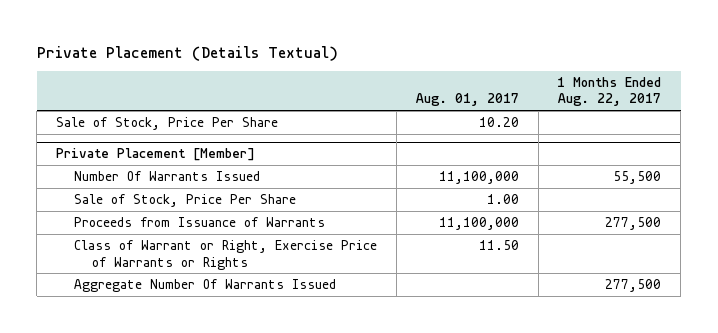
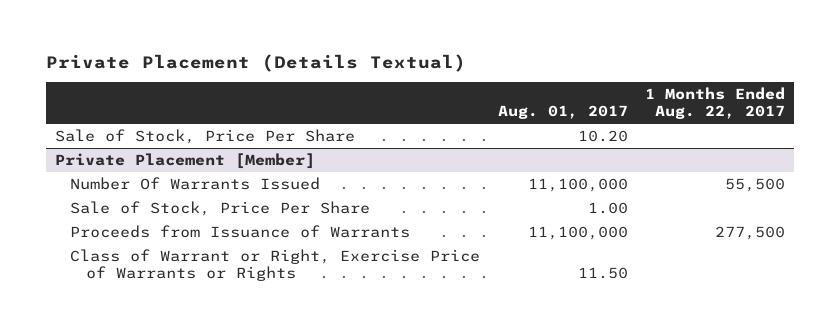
@ Private Placement [Member]
- Aggregate Number Of Warrants Issued | | 277,500

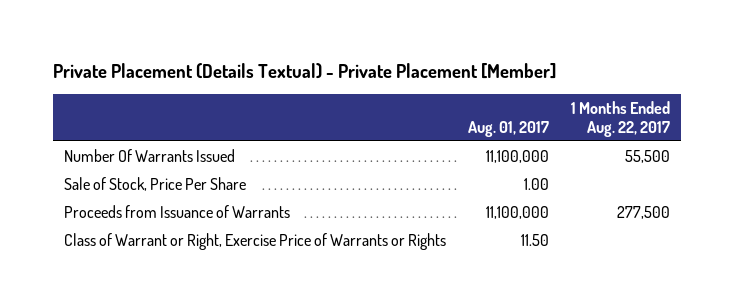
- Private Placement (Details Textual)
+ Private Placement (Details Textual) - Private Placement [Member]
- Sale of Stock, Price Per Share | 10.20 |
- Private Placement [Member]

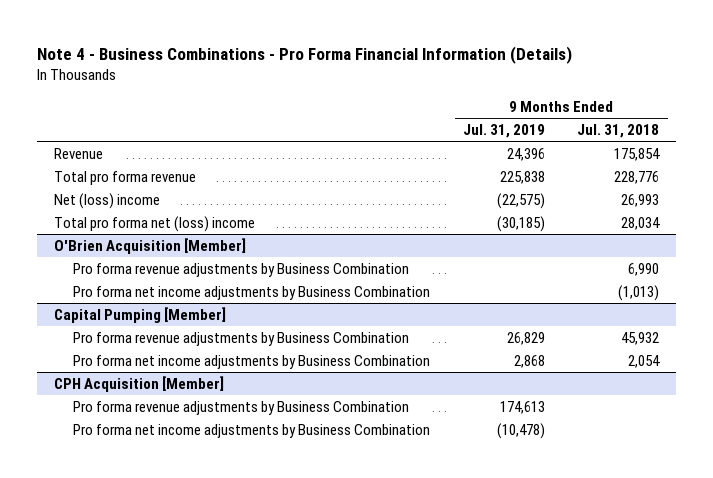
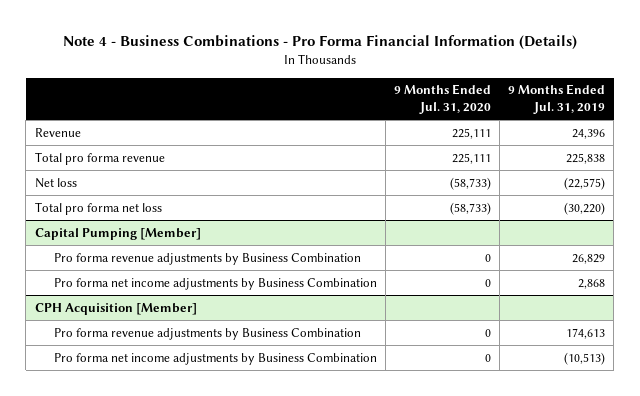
- | 9 Months Ended Jul. 31, 2019 | 9 Months Ended Jul. 31, 2018
+ | 9 Months Ended Jul. 31, 2020 | 9 Months Ended Jul. 31, 2019
- Net (loss) income | (22,575) | 26,993
- Total pro forma net (loss) income | (30,185) | 28,034
- O'Brien Acquisition [Member]
- Pro forma revenue adjustments by Business Combination | | 6,990
- Pro forma net income adjustments by Business Combination | | (1,013)
+ Net loss | (58,733) | (22,575)
+ Total pro forma net loss | (58,733) | (30,220)
@ CPH Acquisition [Member]
- Pro forma net income adjustments by Business Combination | (10,478) |
+ Pro forma net income adjustments by Business Combination | 0 | (10,513)

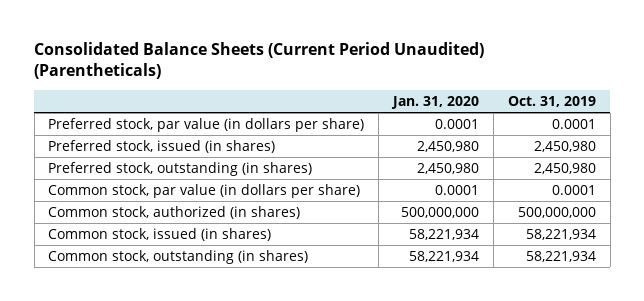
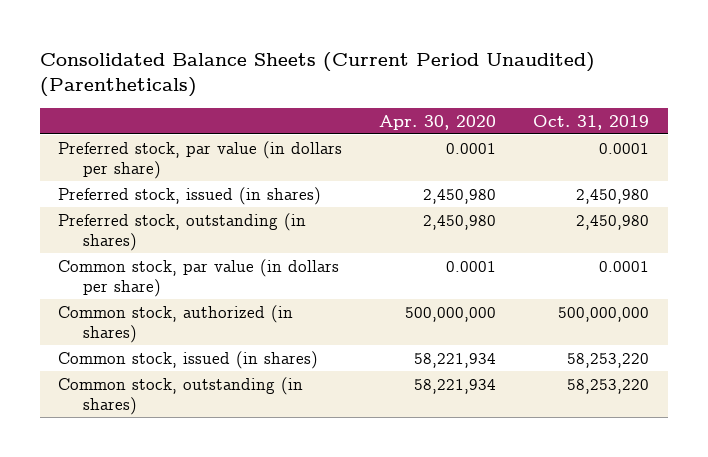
- | Jan. 31, 2020 | Oct. 31, 2019
+ | Apr. 30, 2020 | Oct. 31, 2019
- Common stock, issued (in shares) | 58,221,934 | 58,221,934
- Common stock, outstanding (in shares) | 58,221,934 | 58,221,934
+ Common stock, issued (in shares) | 58,221,934 | 58,253,220
+ Common stock, outstanding (in shares) | 58,221,934 | 58,253,220

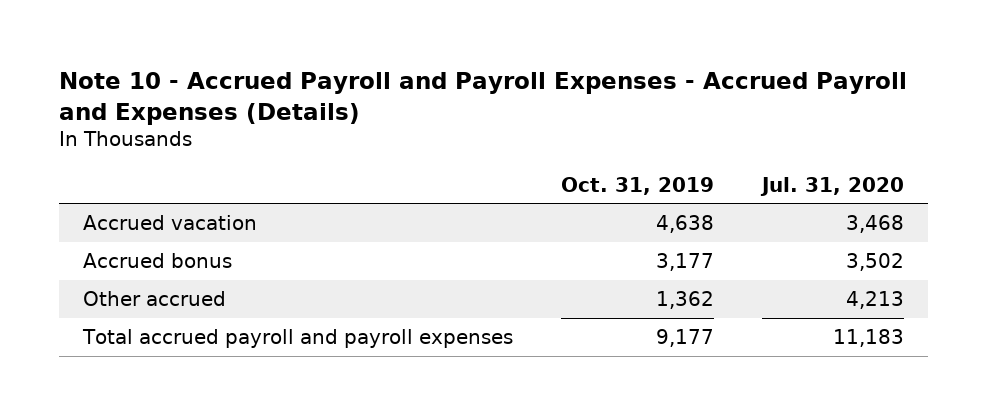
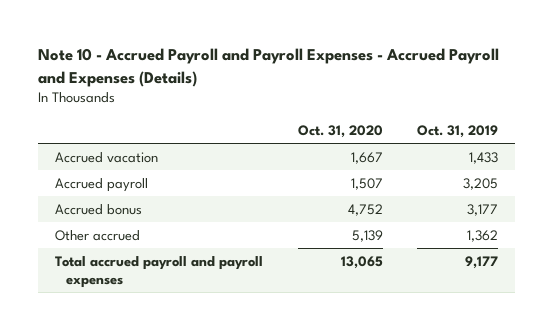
- | Oct. 31, 2019 | Jul. 31, 2020
+ | Oct. 31, 2020 | Oct. 31, 2019
- Accrued vacation | 4,638 | 3,468
+ Accrued vacation | 1,667 | 1,433
+ Accrued payroll | 1,507 | 3,205

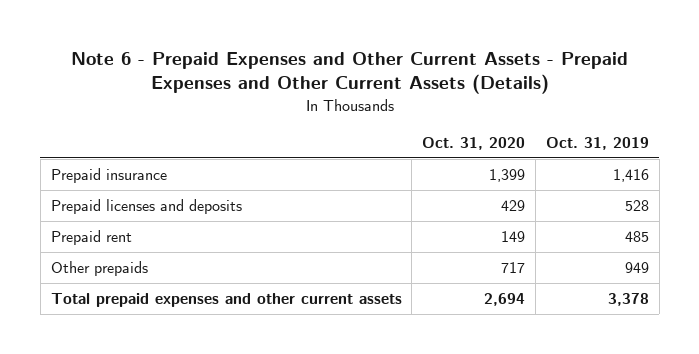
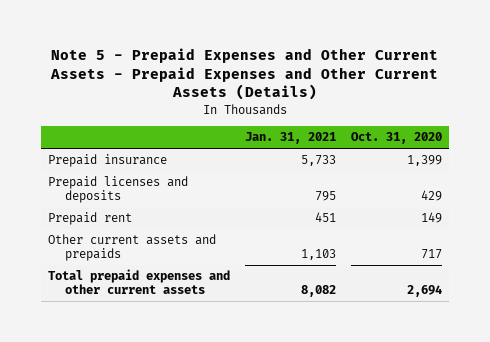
- Note 6 - Prepaid Expenses and Other Current Assets - Prepaid Expenses and Other Current Assets (Details)
+ Note 5 - Prepaid Expenses and Other Current Assets - Prepaid Expenses and Other Current Assets (Details)
- | Oct. 31, 2020 | Oct. 31, 2019
+ | Jan. 31, 2021 | Oct. 31, 2020
- Other prepaids | 717 | 949
+ Other current assets and prepaids | 1,103 | 717

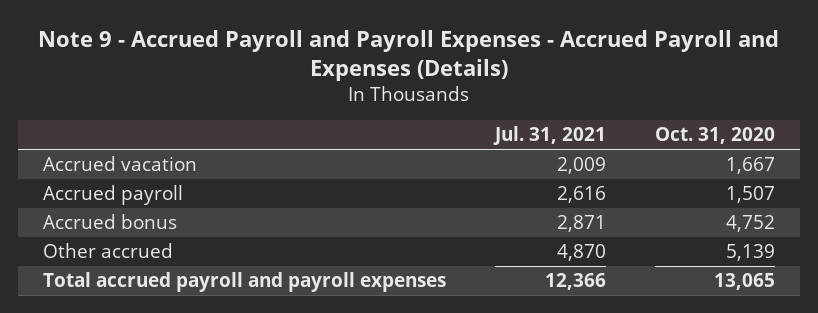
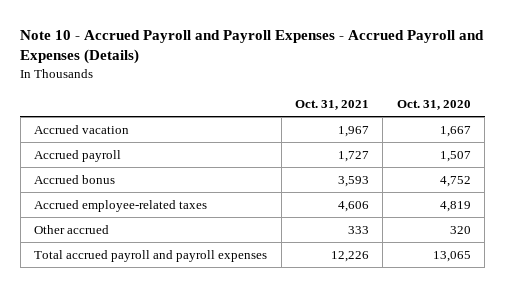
- Note 9 - Accrued Payroll and Payroll Expenses - Accrued Payroll and Expenses (Details)
+ Note 10 - Accrued Payroll and Payroll Expenses - Accrued Payroll and Expenses (Details)
- | Jul. 31, 2021 | Oct. 31, 2020
+ | Oct. 31, 2021 | Oct. 31, 2020
- Other accrued | 4,870 | 5,139
+ Accrued employee-related taxes | 4,606 | 4,819
+ Other accrued | 333 | 320

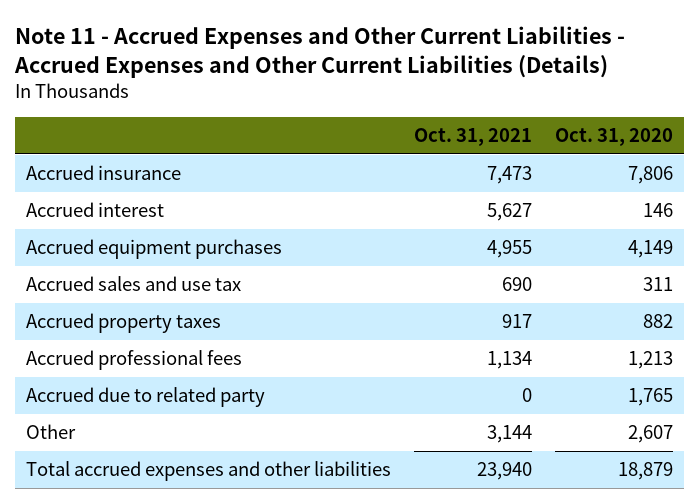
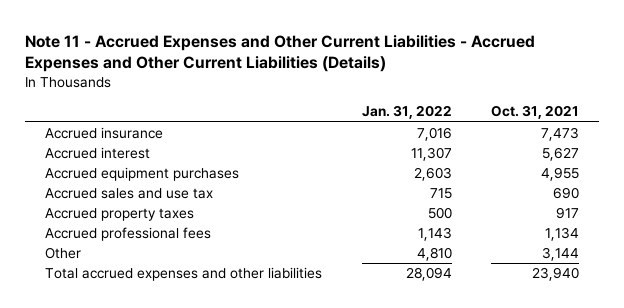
- | Oct. 31, 2021 | Oct. 31, 2020
+ | Jan. 31, 2022 | Oct. 31, 2021
- Accrued due to related party | 0 | 1,765

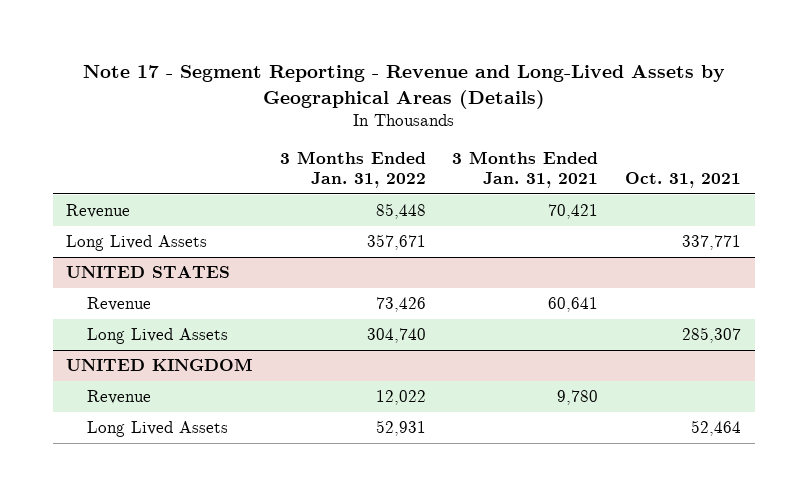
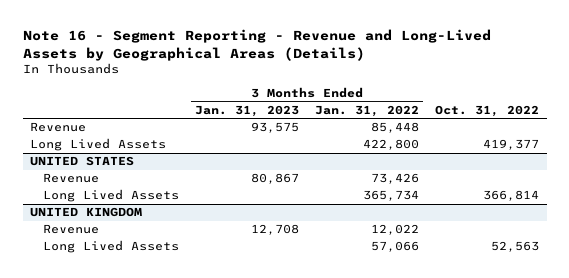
- Note 17 - Segment Reporting - Revenue and Long-Lived Assets by Geographical Areas (Details)
+ Note 16 - Segment Reporting - Revenue and Long-Lived Assets by Geographical Areas (Details)
- | 3 Months Ended Jan. 31, 2022 | 3 Months Ended Jan. 31, 2021 | Oct. 31, 2021
+ | 3 Months Ended Jan. 31, 2023 | 3 Months Ended Jan. 31, 2022 | Oct. 31, 2022
- Long Lived Assets | 357,671 | | 337,771
+ Long Lived Assets | | 422,800 | 419,377
@ UNITED STATES
- Long Lived Assets | 304,740 | | 285,307
+ Long Lived Assets | | 365,734 | 366,814
@ UNITED KINGDOM
- Long Lived Assets | 52,931 | | 52,464
+ Long Lived Assets | | 57,066 | 52,563

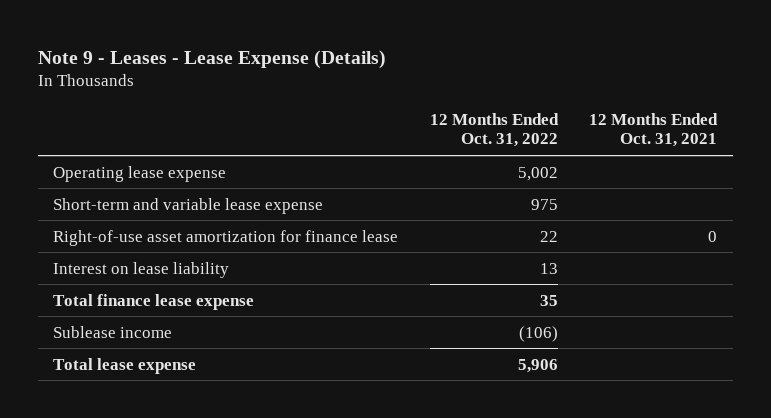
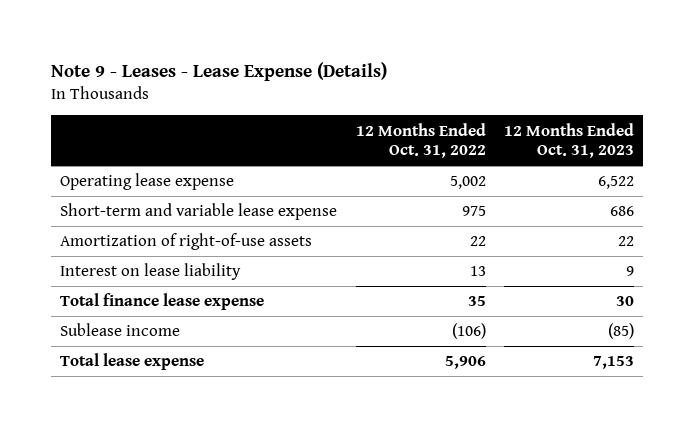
- | 12 Months Ended Oct. 31, 2022 | 12 Months Ended Oct. 31, 2021
+ | 12 Months Ended Oct. 31, 2022 | 12 Months Ended Oct. 31, 2023
- Right-of-use asset amortization for finance lease | 22 | 0
+ Amortization of right-of-use assets | 22 | 22

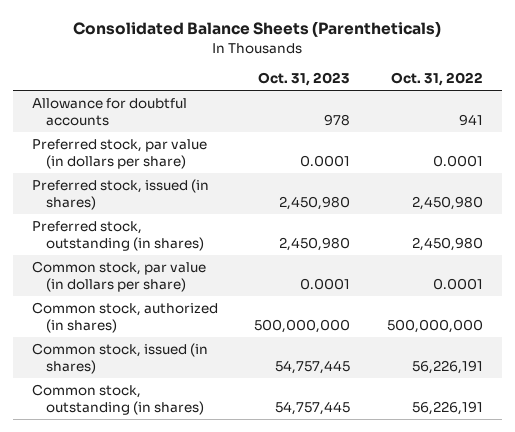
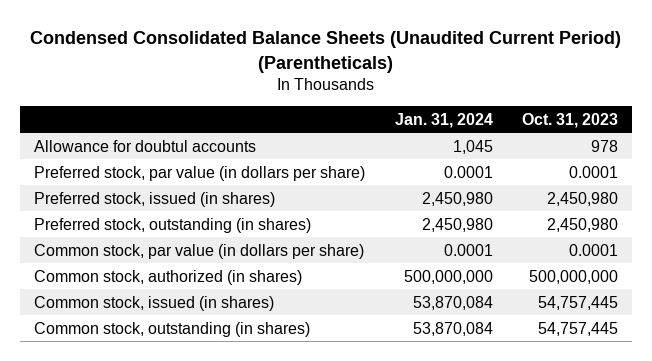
- Consolidated Balance Sheets (Parentheticals)
+ Condensed Consolidated Balance Sheets (Unaudited Current Period) (Parentheticals)
- | Oct. 31, 2023 | Oct. 31, 2022
+ | Jan. 31, 2024 | Oct. 31, 2023
- Allowance for doubtful accounts | 978 | 941
+ Allowance for doubtul accounts | 1,045 | 978

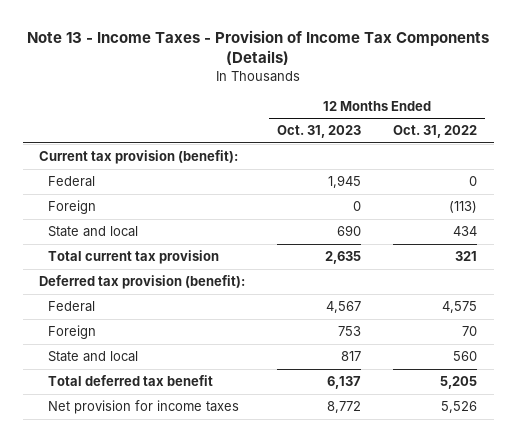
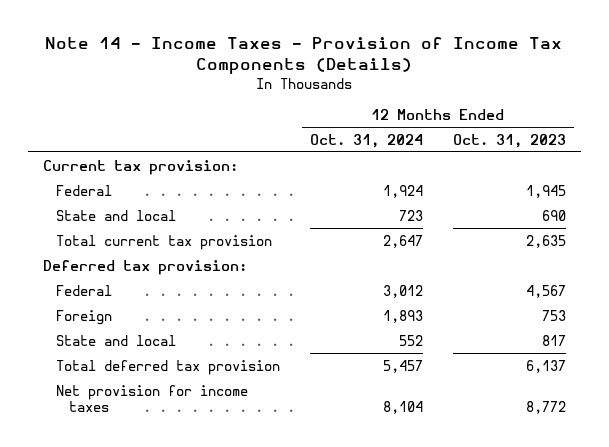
- Note 13 - Income Taxes - Provision of Income Tax Components (Details)
+ Note 14 - Income Taxes - Provision of Income Tax Components (Details)
- | 12 Months Ended Oct. 31, 2023 | 12 Months Ended Oct. 31, 2022
+ | 12 Months Ended Oct. 31, 2024 | 12 Months Ended Oct. 31, 2023
- Current tax provision (benefit):
+ Current tax provision:
- Foreign | 0 | (113)
- Deferred tax provision (benefit):
+ Deferred tax provision:
- Total deferred tax benefit | 6,137 | 5,205
+ Total deferred tax provision | 5,457 | 6,137

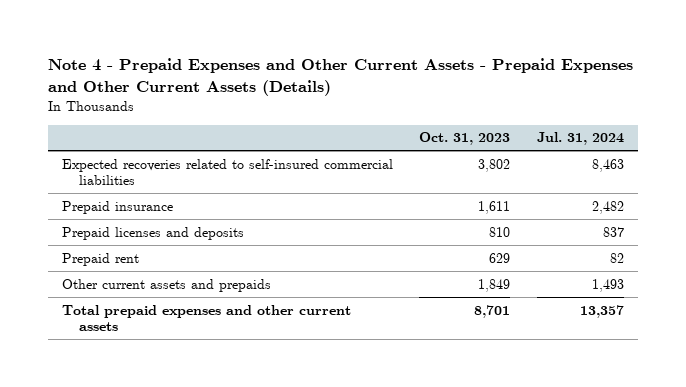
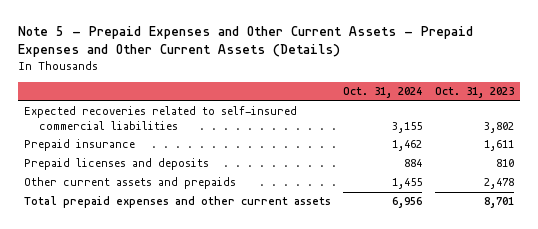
- Note 4 - Prepaid Expenses and Other Current Assets - Prepaid Expenses and Other Current Assets (Details)
+ Note 5 - Prepaid Expenses and Other Current Assets - Prepaid Expenses and Other Current Assets (Details)
- | Oct. 31, 2023 | Jul. 31, 2024
+ | Oct. 31, 2024 | Oct. 31, 2023
- Prepaid rent | 629 | 82
- Other current assets and prepaids | 1,849 | 1,493
+ Other current assets and prepaids | 1,455 | 2,478

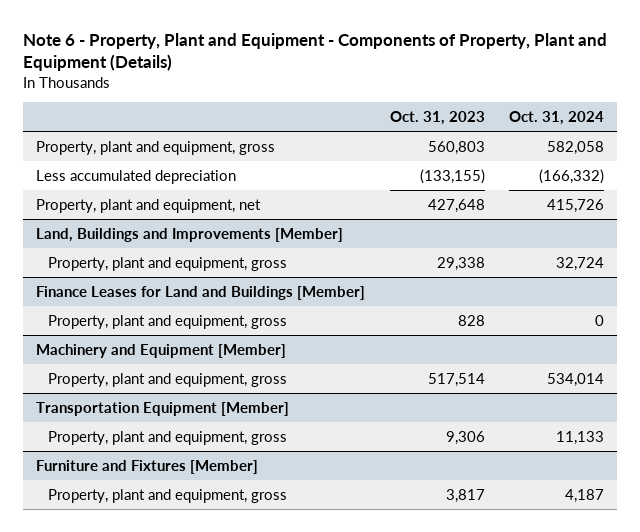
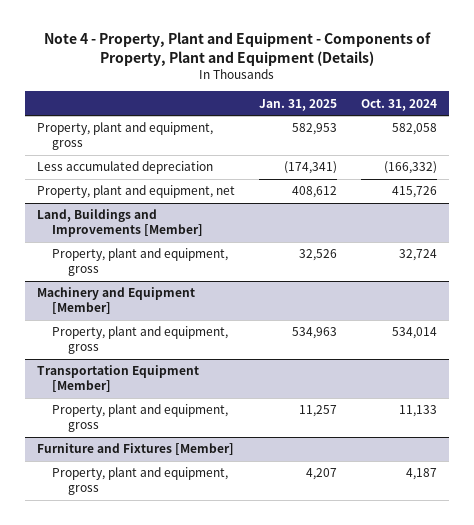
- Note 6 - Property, Plant and Equipment - Components of Property, Plant and Equipment (Details)
+ Note 4 - Property, Plant and Equipment - Components of Property, Plant and Equipment (Details)
- | Oct. 31, 2023 | Oct. 31, 2024
+ | Jan. 31, 2025 | Oct. 31, 2024
- Finance Leases for Land and Buildings [Member]
- Property, plant and equipment, gross | 828 | 0

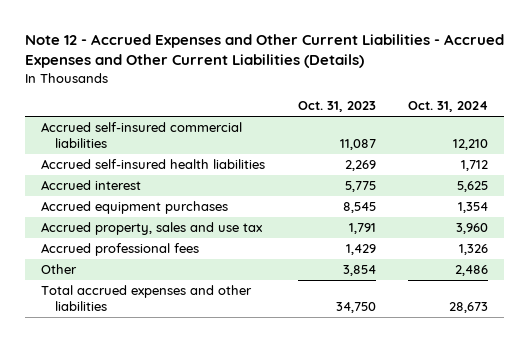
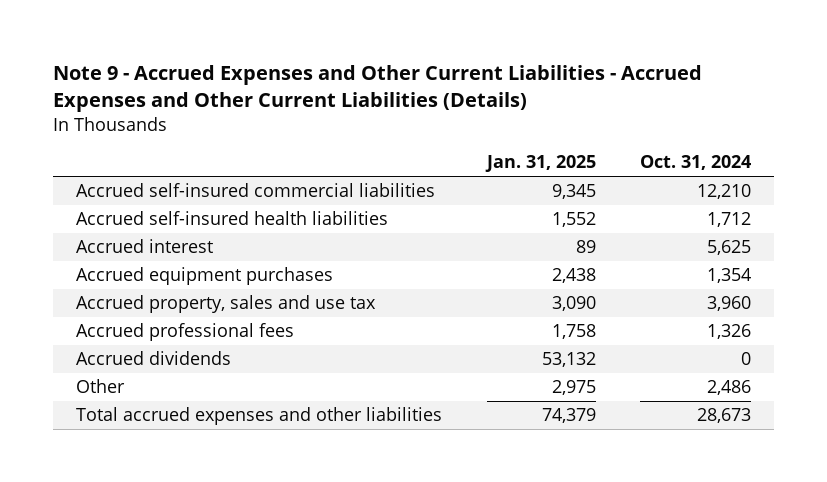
- Note 12 - Accrued Expenses and Other Current Liabilities - Accrued Expenses and Other Current Liabilities (Details)
+ Note 9 - Accrued Expenses and Other Current Liabilities - Accrued Expenses and Other Current Liabilities (Details)
- | Oct. 31, 2023 | Oct. 31, 2024
+ | Jan. 31, 2025 | Oct. 31, 2024
+ Accrued dividends | 53,132 | 0

